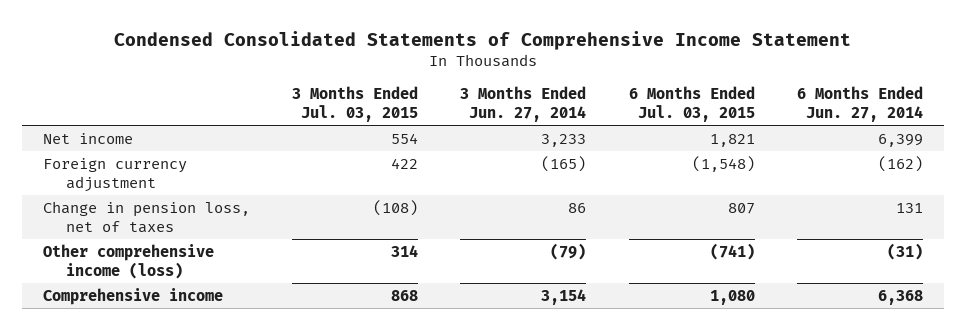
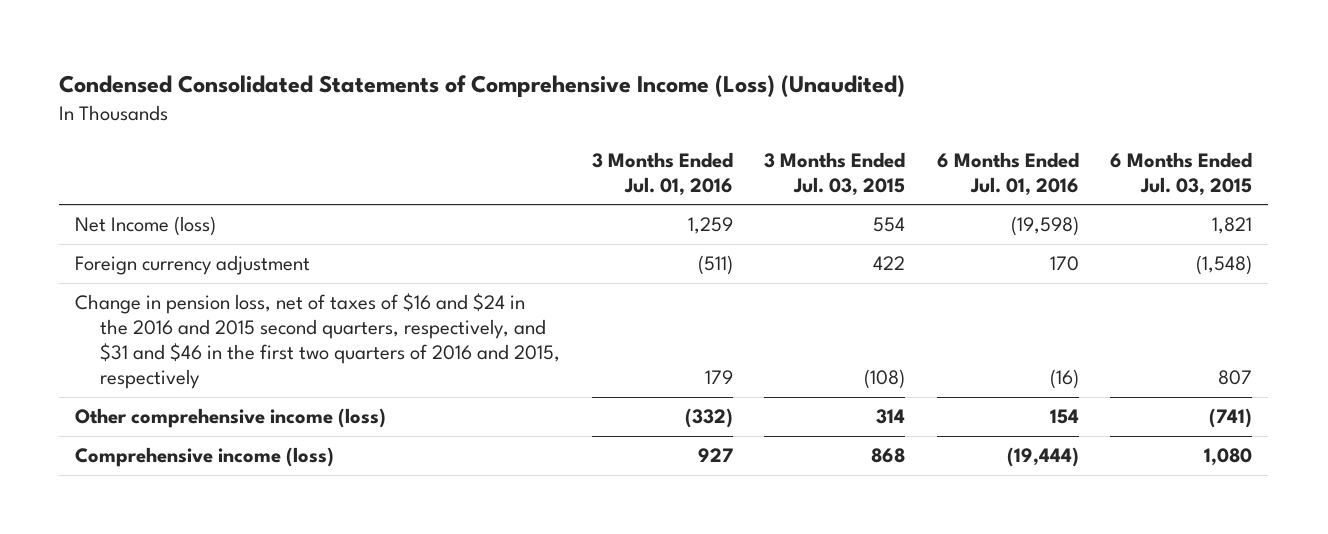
- Condensed Consolidated Statements of Comprehensive Income Statement
+ Condensed Consolidated Statements of Comprehensive Income (Loss) (Unaudited)
- | 3 Months Ended Jul. 03, 2015 | 3 Months Ended Jun. 27, 2014 | 6 Months Ended Jul. 03, 2015 | 6 Months Ended Jun. 27, 2014
+ | 3 Months Ended Jul. 01, 2016 | 3 Months Ended Jul. 03, 2015 | 6 Months Ended Jul. 01, 2016 | 6 Months Ended Jul. 03, 2015
- Net income | 554 | 3,233 | 1,821 | 6,399
+ Net Income (loss) | 1,259 | 554 | (19,598) | 1,821
- Change in pension loss, net of taxes | (108) | 86 | 807 | 131
+ Change in pension loss, net of taxes of $16 and $24 in the 2016 and 2015 second quarters, respectively, and $31 and $46 in the first two quarters of 2016 and 2015, respectively | 179 | (108) | (16) | 807
- Comprehensive income | 868 | 3,154 | 1,080 | 6,368
+ Comprehensive income (loss) | 927 | 868 | (19,444) | 1,080

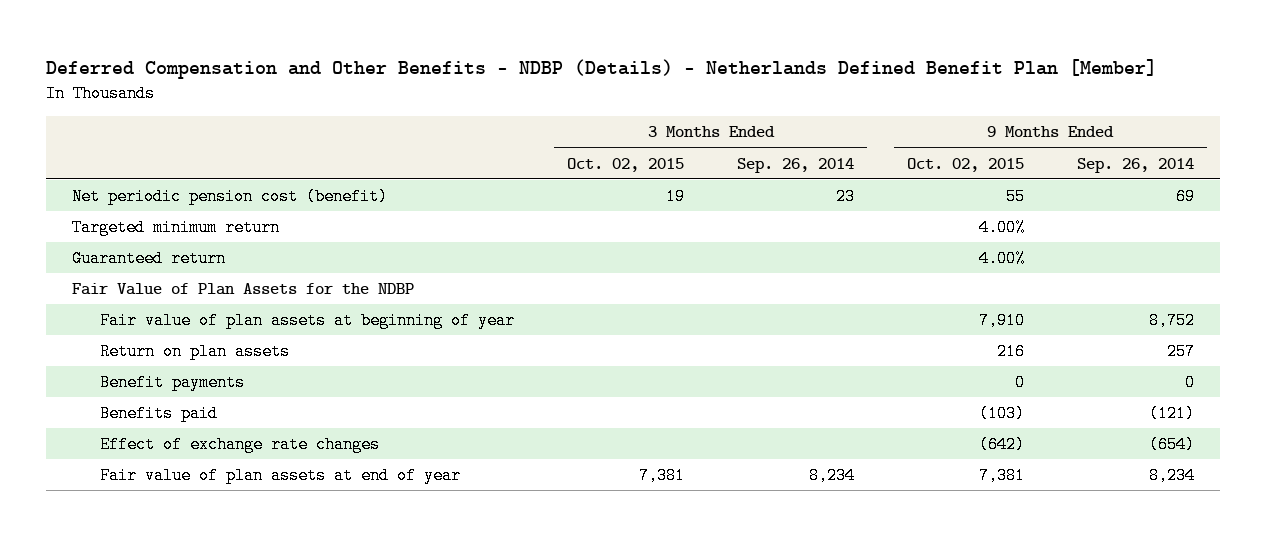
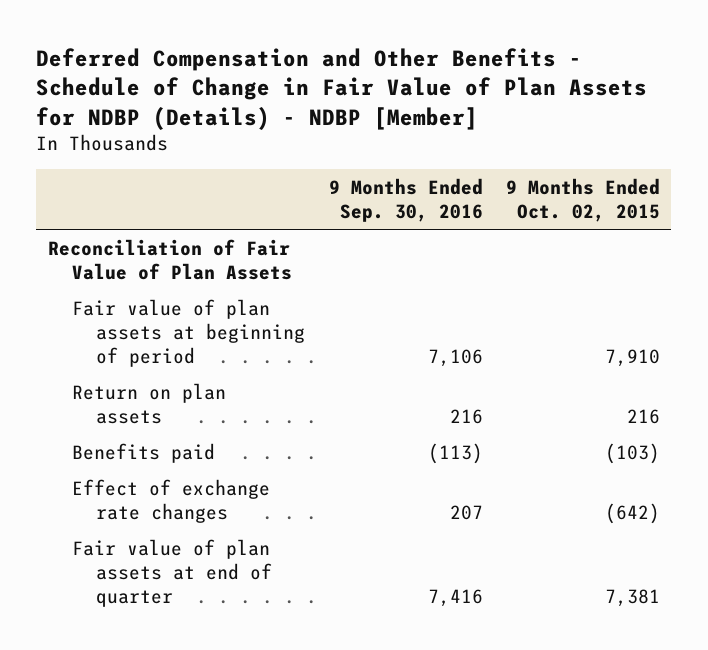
- Deferred Compensation and Other Benefits - NDBP (Details) - Netherlands Defined Benefit Plan [Member]
+ Deferred Compensation and Other Benefits - Schedule of Change in Fair Value of Plan Assets for NDBP (Details) - NDBP [Member]
- | 3 Months Ended Oct. 02, 2015 | 3 Months Ended Sep. 26, 2014 | 9 Months Ended Oct. 02, 2015 | 9 Months Ended Sep. 26, 2014
+ | 9 Months Ended Sep. 30, 2016 | 9 Months Ended Oct. 02, 2015
- Net periodic pension cost (benefit) | 19 | 23 | 55 | 69
- Targeted minimum return | | | 4.00% |
- Guaranteed return | | | 4.00% |
- Fair Value of Plan Assets for the NDBP
- Fair value of plan assets at beginning of year | | | 7,910 | 8,752
+ Reconciliation of Fair Value of Plan Assets
+ Fair value of plan assets at beginning of period | 7,106 | 7,910
- Benefit payments | | | 0 | 0
- Fair value of plan assets at end of year | 7,381 | 8,234 | 7,381 | 8,234
+ Fair value of plan assets at end of quarter | 7,416 | 7,381

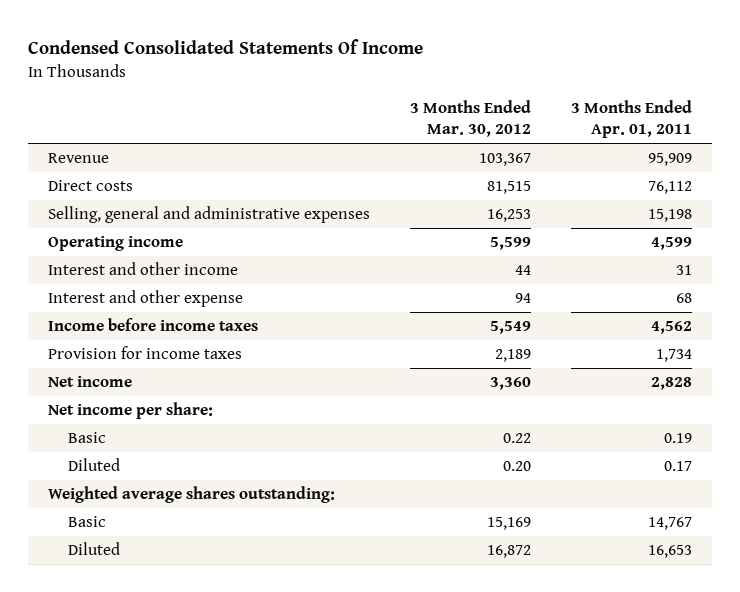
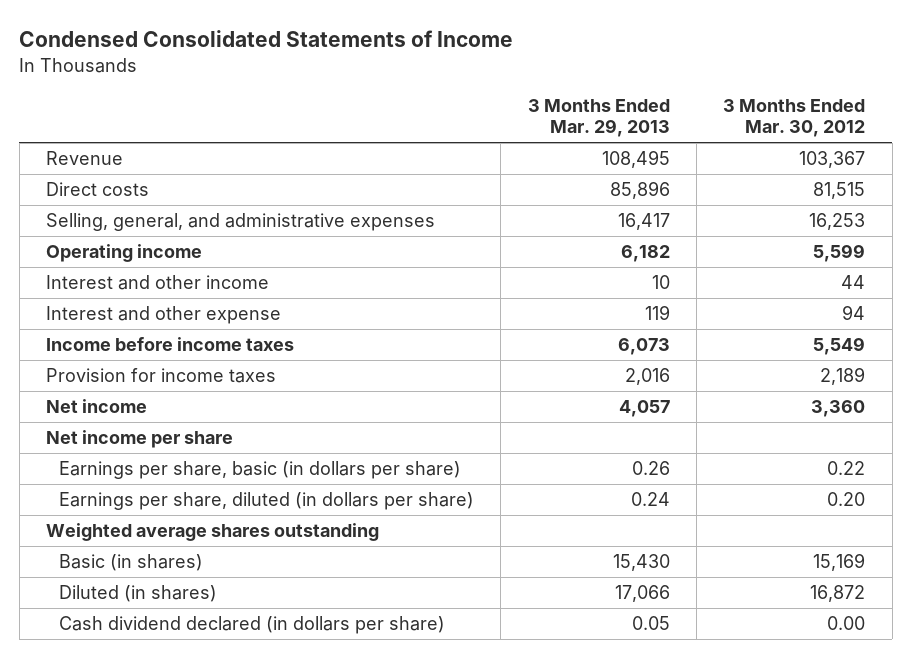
- Condensed Consolidated Statements Of Income
+ Condensed Consolidated Statements of Income
- | 3 Months Ended Mar. 30, 2012 | 3 Months Ended Apr. 01, 2011
+ | 3 Months Ended Mar. 29, 2013 | 3 Months Ended Mar. 30, 2012
- Selling, general and administrative expenses | 16,253 | 15,198
+ Selling, general, and administrative expenses | 16,417 | 16,253
- Net income per share:
- Basic | 0.22 | 0.19
- Diluted | 0.20 | 0.17
- Weighted average shares outstanding:
- Basic | 15,169 | 14,767
- Diluted | 16,872 | 16,653
+ Net income per share
+ Earnings per share, basic (in dollars per share) | 0.26 | 0.22
+ Earnings per share, diluted (in dollars per share) | 0.24 | 0.20
+ Weighted average shares outstanding
+ Basic (in shares) | 15,430 | 15,169
+ Diluted (in shares) | 17,066 | 16,872
+ Cash dividend declared (in dollars per share) | 0.05 | 0.00

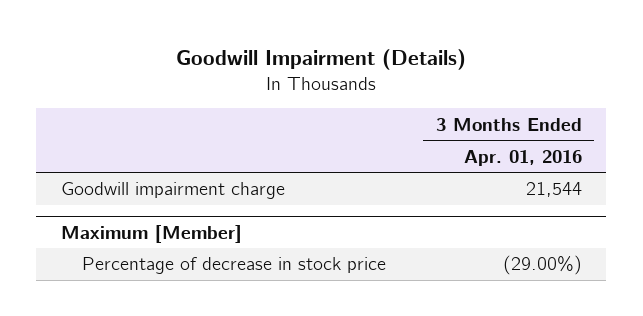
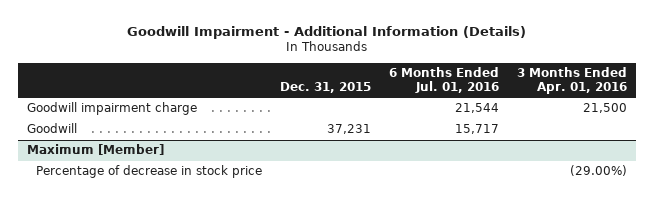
- Goodwill Impairment (Details)
+ Goodwill Impairment - Additional Information (Details)
- | 3 Months Ended Apr. 01, 2016
+ | Dec. 31, 2015 | 6 Months Ended Jul. 01, 2016 | 3 Months Ended Apr. 01, 2016
- Goodwill impairment charge | 21,544
+ Goodwill impairment charge | | 21,544 | 21,500
+ Goodwill | 37,231 | 15,717 |

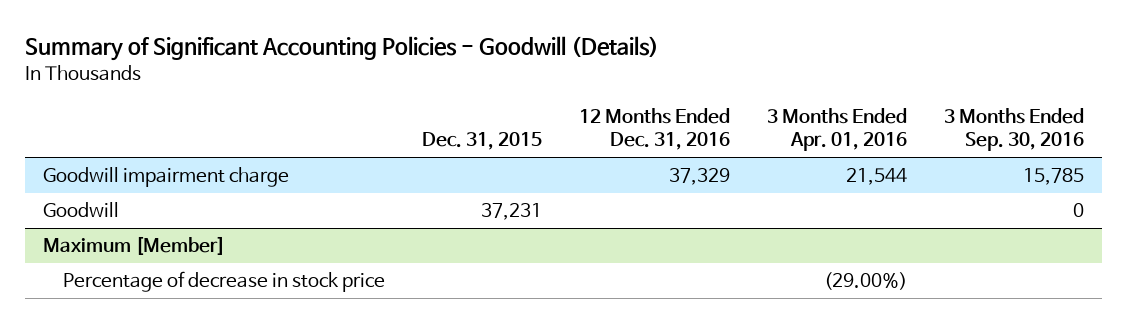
- Goodwill Impairment - Additional Information (Details)
+ Summary of Significant Accounting Policies - Goodwill (Details)
- | Dec. 31, 2015 | 6 Months Ended Jul. 01, 2016 | 3 Months Ended Apr. 01, 2016
+ | Dec. 31, 2015 | 12 Months Ended Dec. 31, 2016 | 3 Months Ended Apr. 01, 2016 | 3 Months Ended Sep. 30, 2016
- Goodwill impairment charge | | 21,544 | 21,500
+ Goodwill impairment charge | | 37,329 | 21,544 | 15,785

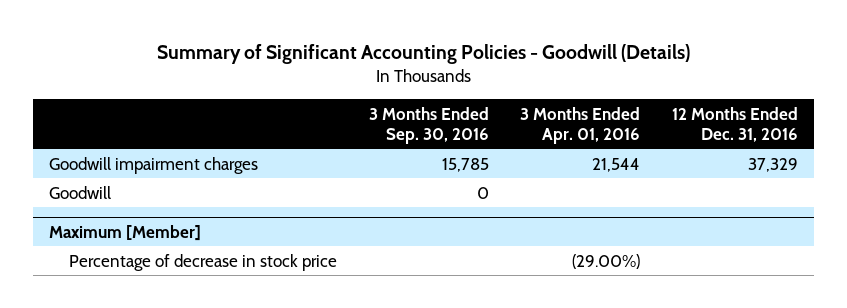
- | Dec. 31, 2015 | 12 Months Ended Dec. 31, 2016 | 3 Months Ended Apr. 01, 2016 | 3 Months Ended Sep. 30, 2016
+ | 3 Months Ended Sep. 30, 2016 | 3 Months Ended Apr. 01, 2016 | 12 Months Ended Dec. 31, 2016
- Goodwill impairment charge | | 37,329 | 21,544 | 15,785
+ Goodwill impairment charges | 15,785 | 21,544 | 37,329

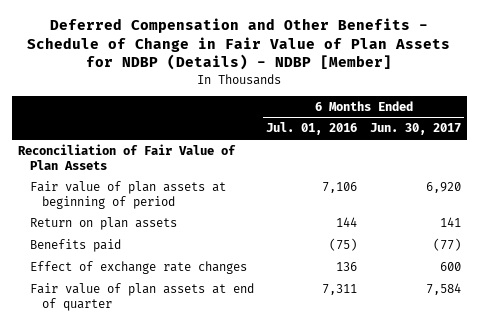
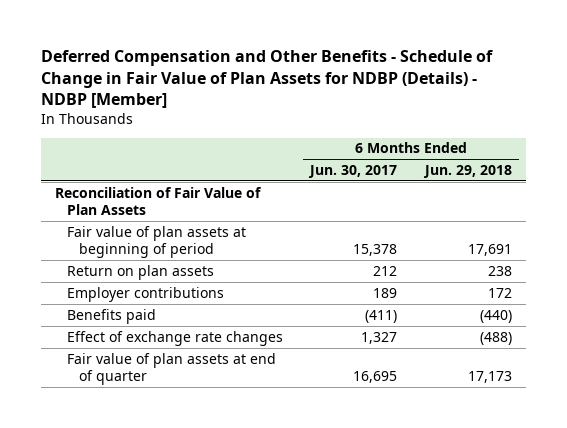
- | 6 Months Ended Jul. 01, 2016 | 6 Months Ended Jun. 30, 2017
+ | 6 Months Ended Jun. 30, 2017 | 6 Months Ended Jun. 29, 2018
- Fair value of plan assets at beginning of period | 7,106 | 6,920
- Return on plan assets | 144 | 141
- Benefits paid | (75) | (77)
- Effect of exchange rate changes | 136 | 600
- Fair value of plan assets at end of quarter | 7,311 | 7,584
+ Fair value of plan assets at beginning of period | 15,378 | 17,691
+ Return on plan assets | 212 | 238
+ Employer contributions | 189 | 172
+ Benefits paid | (411) | (440)
+ Effect of exchange rate changes | 1,327 | (488)
+ Fair value of plan assets at end of quarter | 16,695 | 17,173

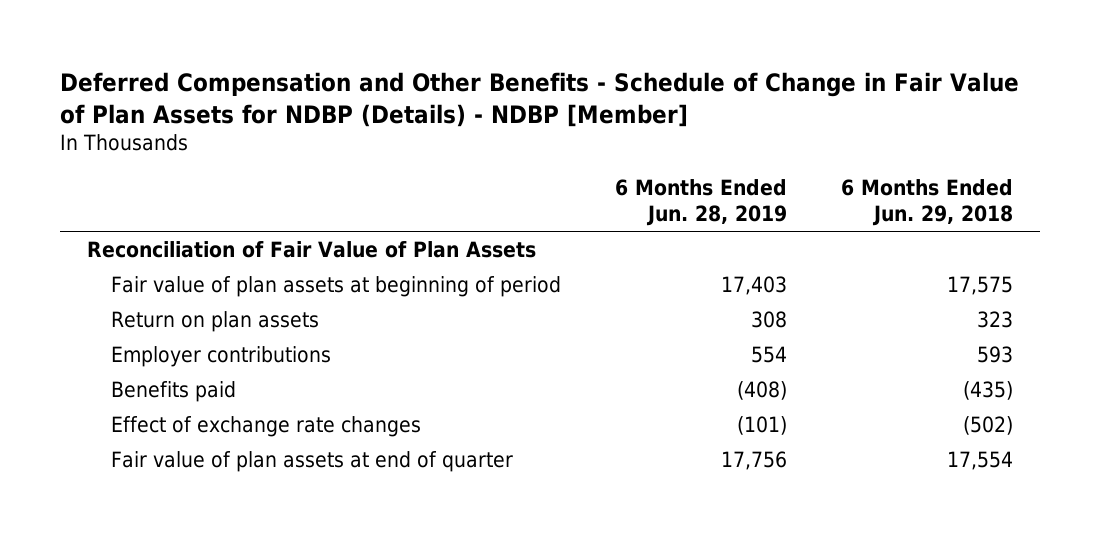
- | 6 Months Ended Jun. 30, 2017 | 6 Months Ended Jun. 29, 2018
+ | 6 Months Ended Jun. 28, 2019 | 6 Months Ended Jun. 29, 2018
- Fair value of plan assets at beginning of period | 15,378 | 17,691
- Return on plan assets | 212 | 238
- Employer contributions | 189 | 172
- Benefits paid | (411) | (440)
- Effect of exchange rate changes | 1,327 | (488)
- Fair value of plan assets at end of quarter | 16,695 | 17,173
+ Fair value of plan assets at beginning of period | 17,403 | 17,575
+ Return on plan assets | 308 | 323
+ Employer contributions | 554 | 593
+ Benefits paid | (408) | (435)
+ Effect of exchange rate changes | (101) | (502)
+ Fair value of plan assets at end of quarter | 17,756 | 17,554

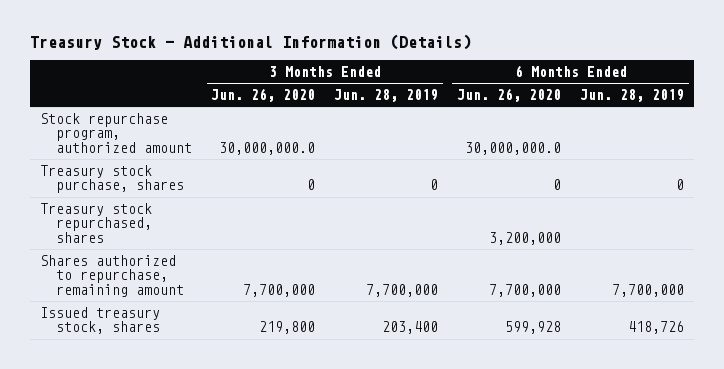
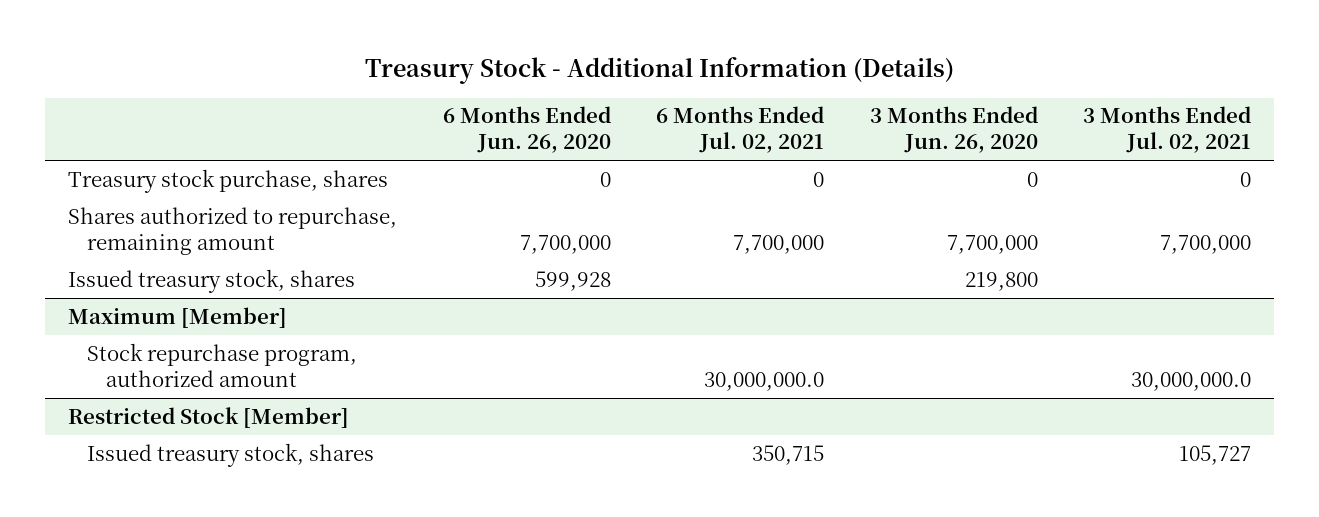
- | 3 Months Ended Jun. 26, 2020 | 3 Months Ended Jun. 28, 2019 | 6 Months Ended Jun. 26, 2020 | 6 Months Ended Jun. 28, 2019
+ | 6 Months Ended Jun. 26, 2020 | 6 Months Ended Jul. 02, 2021 | 3 Months Ended Jun. 26, 2020 | 3 Months Ended Jul. 02, 2021
- Stock repurchase program, authorized amount | 30,000,000.0 | | 30,000,000.0 |
- Treasury stock repurchased, shares | | | 3,200,000 |
+ Maximum [Member]
+ Stock repurchase program, authorized amount | | 30,000,000.0 | | 30,000,000.0
+ Restricted Stock [Member]
+ Issued treasury stock, shares | | 350,715 | | 105,727

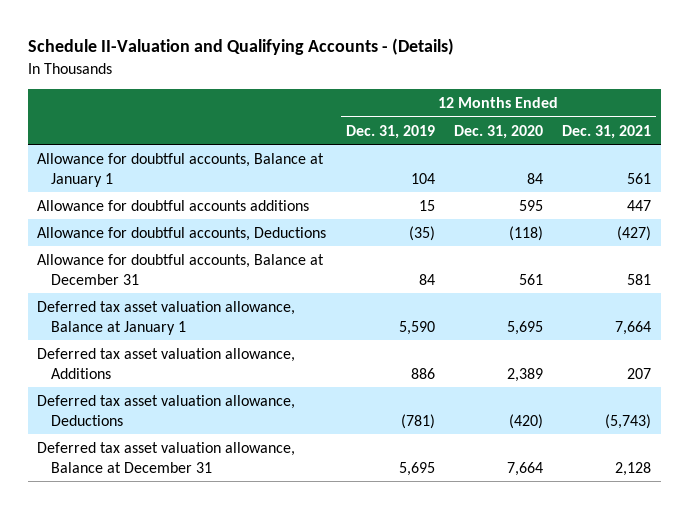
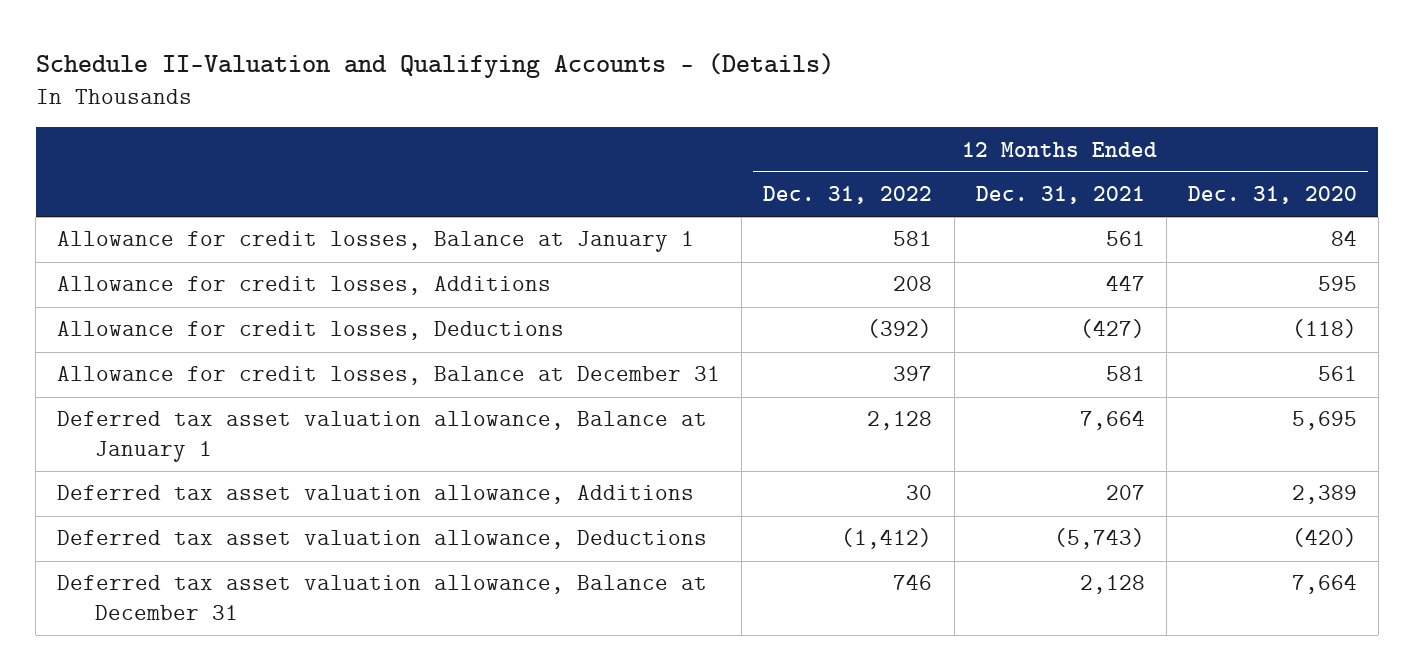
- | 12 Months Ended Dec. 31, 2019 | 12 Months Ended Dec. 31, 2020 | 12 Months Ended Dec. 31, 2021
+ | 12 Months Ended Dec. 31, 2022 | 12 Months Ended Dec. 31, 2021 | 12 Months Ended Dec. 31, 2020
- Allowance for doubtful accounts, Balance at January 1 | 104 | 84 | 561
- Allowance for doubtful accounts additions | 15 | 595 | 447
- Allowance for doubtful accounts, Deductions | (35) | (118) | (427)
- Allowance for doubtful accounts, Balance at December 31 | 84 | 561 | 581
+ Allowance for credit losses, Balance at January 1 | 581 | 561 | 84
+ Allowance for credit losses, Additions | 208 | 447 | 595
+ Allowance for credit losses, Deductions | (392) | (427) | (118)
+ Allowance for credit losses, Balance at December 31 | 397 | 581 | 561

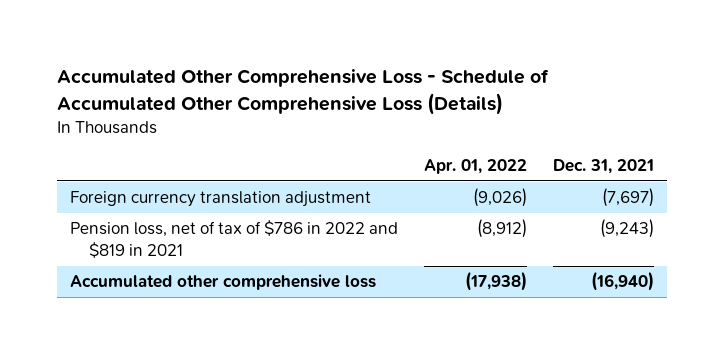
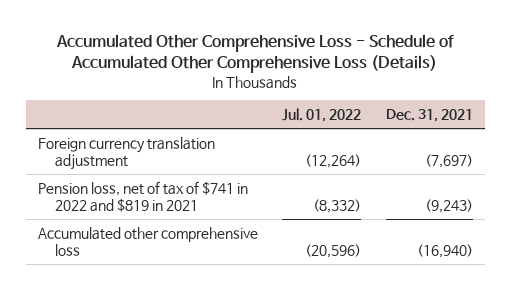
- | Apr. 01, 2022 | Dec. 31, 2021
+ | Jul. 01, 2022 | Dec. 31, 2021
- Pension loss, net of tax of $786 in 2022 and $819 in 2021 | (8,912) | (9,243)
+ Pension loss, net of tax of $741 in 2022 and $819 in 2021 | (8,332) | (9,243)

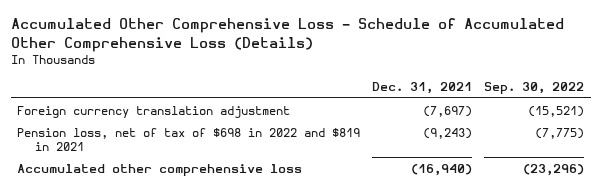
- | Jul. 01, 2022 | Dec. 31, 2021
+ | Dec. 31, 2021 | Sep. 30, 2022
- Pension loss, net of tax of $741 in 2022 and $819 in 2021 | (8,332) | (9,243)
+ Pension loss, net of tax of $698 in 2022 and $819 in 2021 | (9,243) | (7,775)

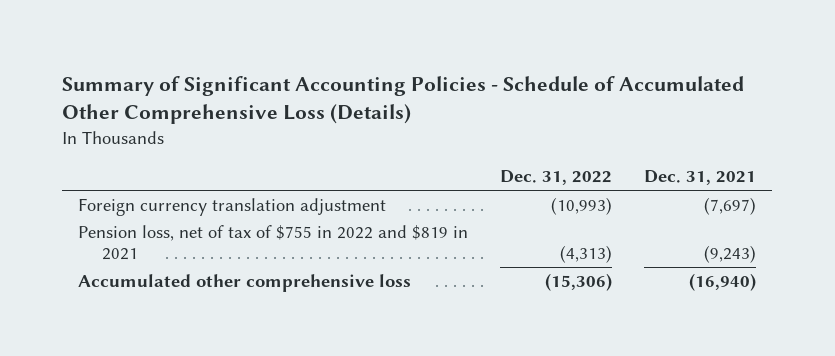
- Accumulated Other Comprehensive Loss - Schedule of Accumulated Other Comprehensive Loss (Details)
+ Summary of Significant Accounting Policies - Schedule of Accumulated Other Comprehensive Loss (Details)
- | Dec. 31, 2021 | Sep. 30, 2022
+ | Dec. 31, 2022 | Dec. 31, 2021
- Pension loss, net of tax of $698 in 2022 and $819 in 2021 | (9,243) | (7,775)
+ Pension loss, net of tax of $755 in 2022 and $819 in 2021 | (4,313) | (9,243)

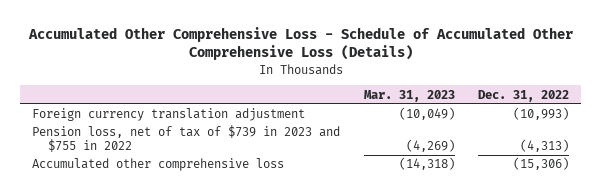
- Summary of Significant Accounting Policies - Schedule of Accumulated Other Comprehensive Loss (Details)
+ Accumulated Other Comprehensive Loss - Schedule of Accumulated Other Comprehensive Loss (Details)
- | Dec. 31, 2022 | Dec. 31, 2021
+ | Mar. 31, 2023 | Dec. 31, 2022
- Pension loss, net of tax of $755 in 2022 and $819 in 2021 | (4,313) | (9,243)
+ Pension loss, net of tax of $739 in 2023 and $755 in 2022 | (4,269) | (4,313)

